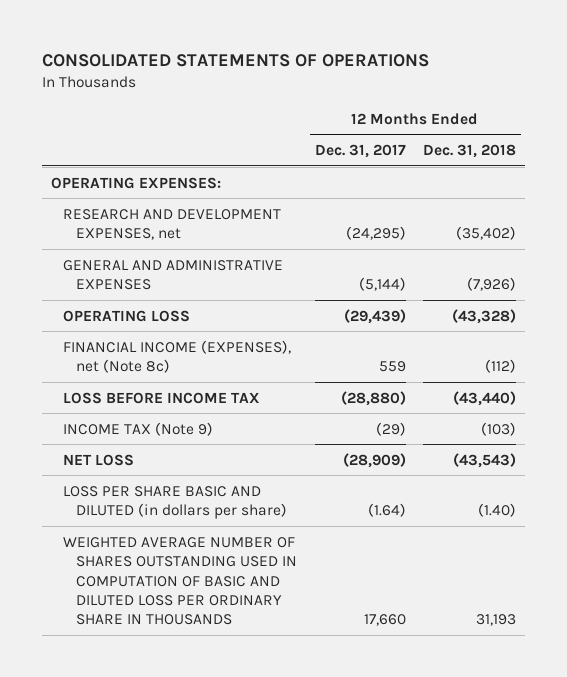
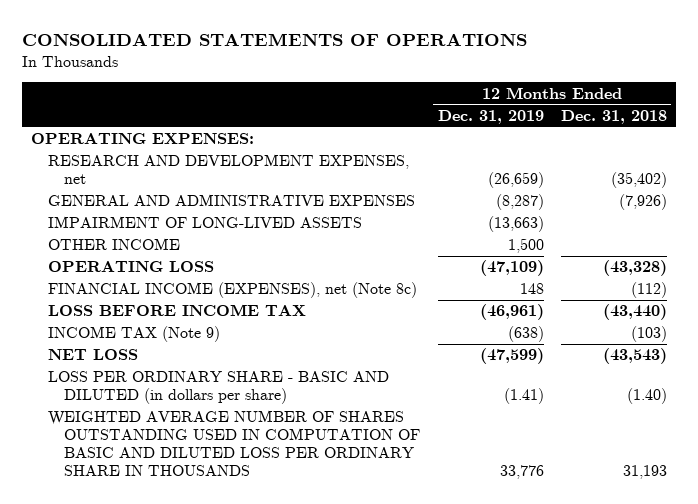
- | 12 Months Ended Dec. 31, 2017 | 12 Months Ended Dec. 31, 2018
+ | 12 Months Ended Dec. 31, 2019 | 12 Months Ended Dec. 31, 2018
+ IMPAIRMENT OF LONG-LIVED ASSETS | (13,663) |
+ OTHER INCOME | 1,500 |
- LOSS PER SHARE BASIC AND DILUTED (in dollars per share) | (1.64) | (1.40)
+ LOSS PER ORDINARY SHARE - BASIC AND DILUTED (in dollars per share) | (1.41) | (1.40)

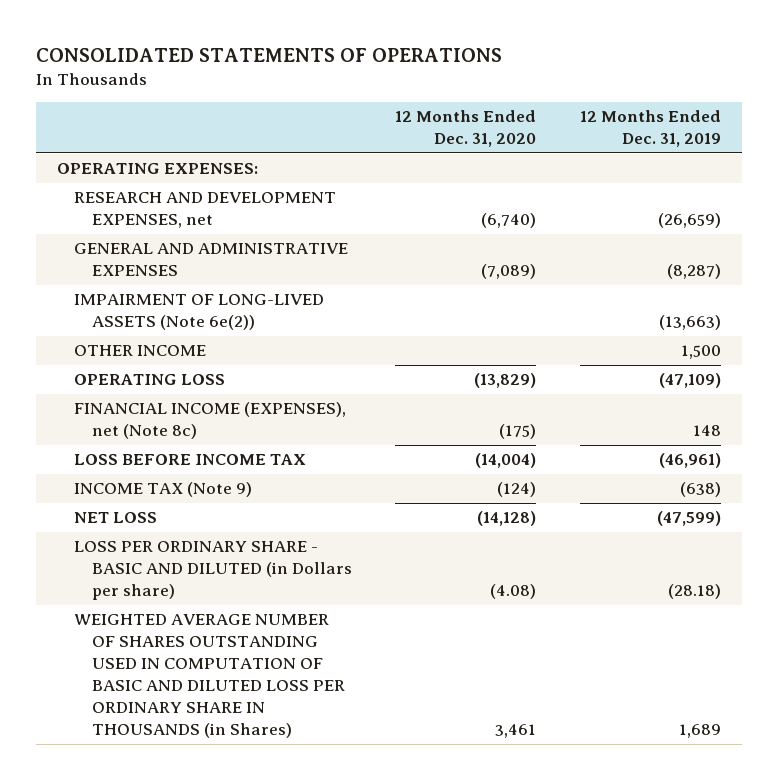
- | 12 Months Ended Dec. 31, 2019 | 12 Months Ended Dec. 31, 2018
+ | 12 Months Ended Dec. 31, 2020 | 12 Months Ended Dec. 31, 2019
- IMPAIRMENT OF LONG-LIVED ASSETS | (13,663) |
+ IMPAIRMENT OF LONG-LIVED ASSETS (Note 6e(2)) | | (13,663)
- LOSS PER ORDINARY SHARE - BASIC AND DILUTED (in dollars per share) | (1.41) | (1.40)
- WEIGHTED AVERAGE NUMBER OF SHARES OUTSTANDING USED IN COMPUTATION OF BASIC AND DILUTED LOSS PER ORDINARY SHARE IN THOUSANDS | 33,776 | 31,193
+ LOSS PER ORDINARY SHARE - BASIC AND DILUTED (in Dollars per share) | (4.08) | (28.18)
+ WEIGHTED AVERAGE NUMBER OF SHARES OUTSTANDING USED IN COMPUTATION OF BASIC AND DILUTED LOSS PER ORDINARY SHARE IN THOUSANDS (in Shares) | 3,461 | 1,689

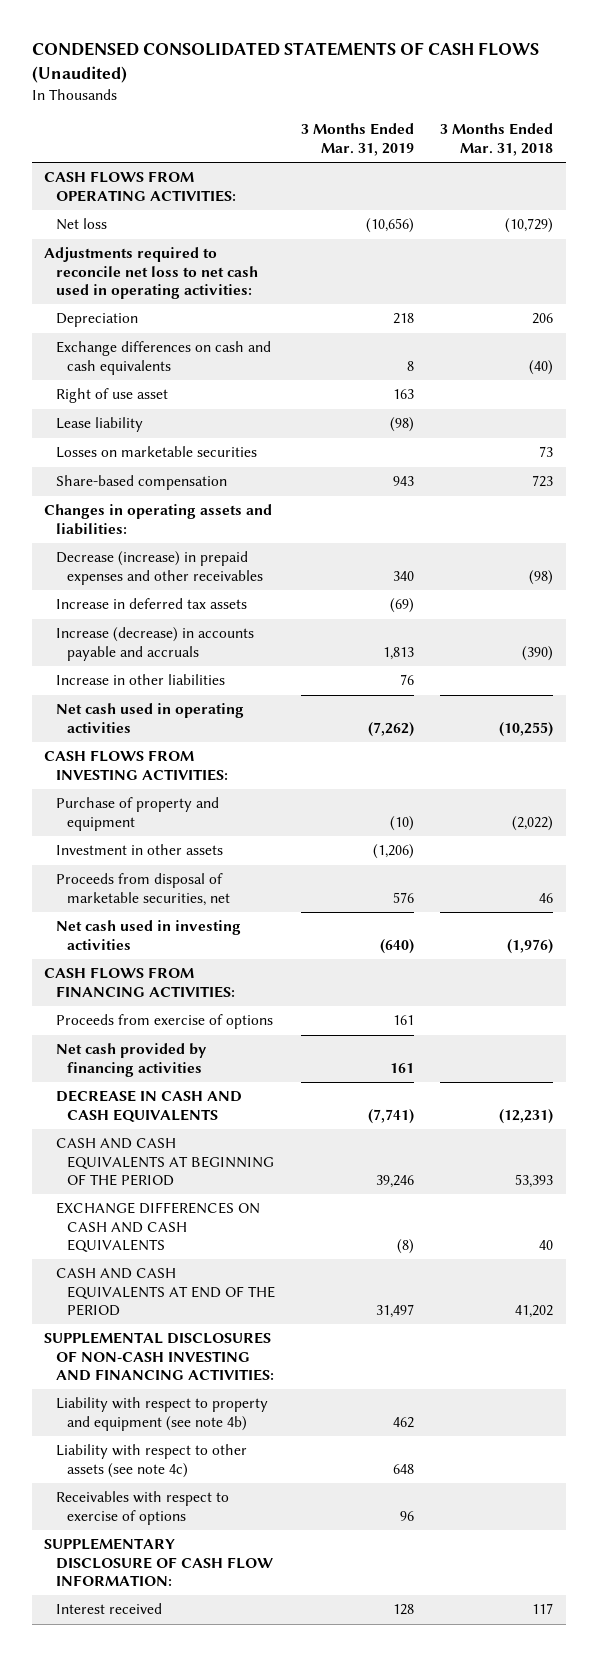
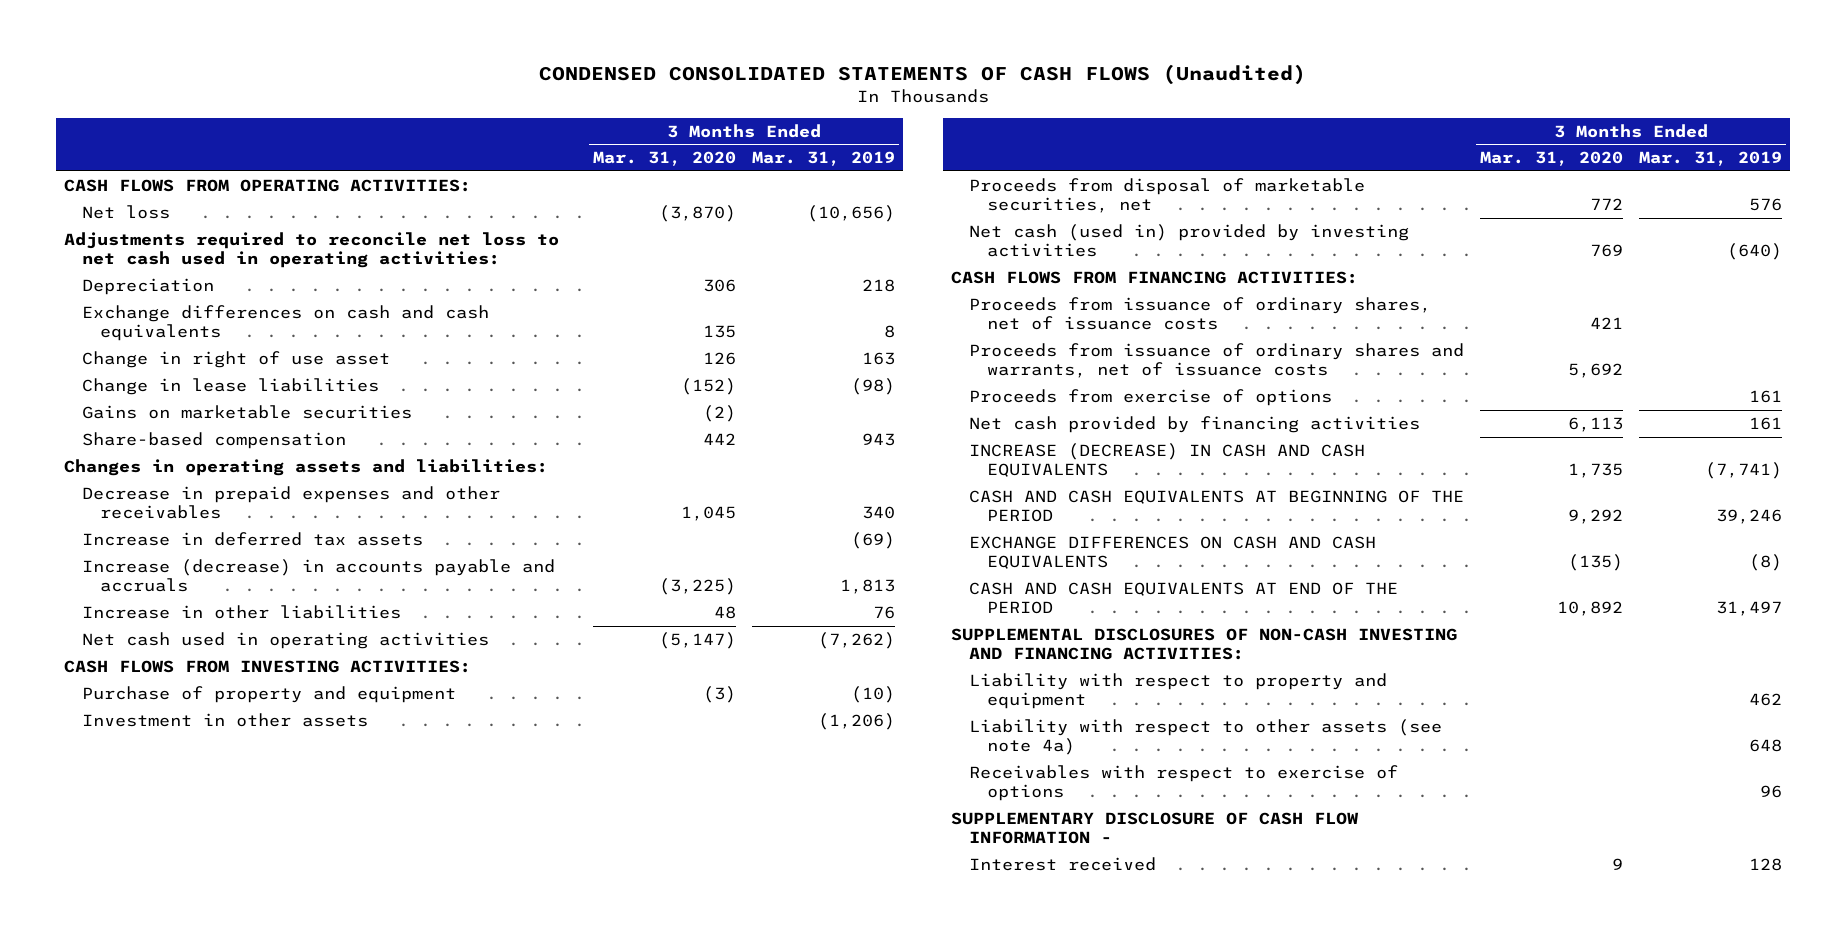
- | 3 Months Ended Mar. 31, 2019 | 3 Months Ended Mar. 31, 2018
+ | 3 Months Ended Mar. 31, 2020 | 3 Months Ended Mar. 31, 2019
- Right of use asset | 163 |
- Lease liability | (98) |
- Losses on marketable securities | | 73
+ Change in right of use asset | 126 | 163
+ Change in lease liabilities | (152) | (98)
+ Gains on marketable securities | (2) |
- Decrease (increase) in prepaid expenses and other receivables | 340 | (98)
+ Decrease in prepaid expenses and other receivables | 1,045 | 340
- Net cash used in investing activities | (640) | (1,976)
+ Net cash (used in) provided by investing activities | 769 | (640)
+ Proceeds from issuance of ordinary shares, net of issuance costs | 421 |
+ Proceeds from issuance of ordinary shares and warrants, net of issuance costs | 5,692 |
- DECREASE IN CASH AND CASH EQUIVALENTS | (7,741) | (12,231)
+ INCREASE (DECREASE) IN CASH AND CASH EQUIVALENTS | 1,735 | (7,741)
- Liability with respect to property and equipment (see note 4b) | 462 |
- Liability with respect to other assets (see note 4c) | 648 |
+ Liability with respect to property and equipment | | 462
+ Liability with respect to other assets (see note 4a) | | 648
- SUPPLEMENTARY DISCLOSURE OF CASH FLOW INFORMATION:
+ SUPPLEMENTARY DISCLOSURE OF CASH FLOW INFORMATION -

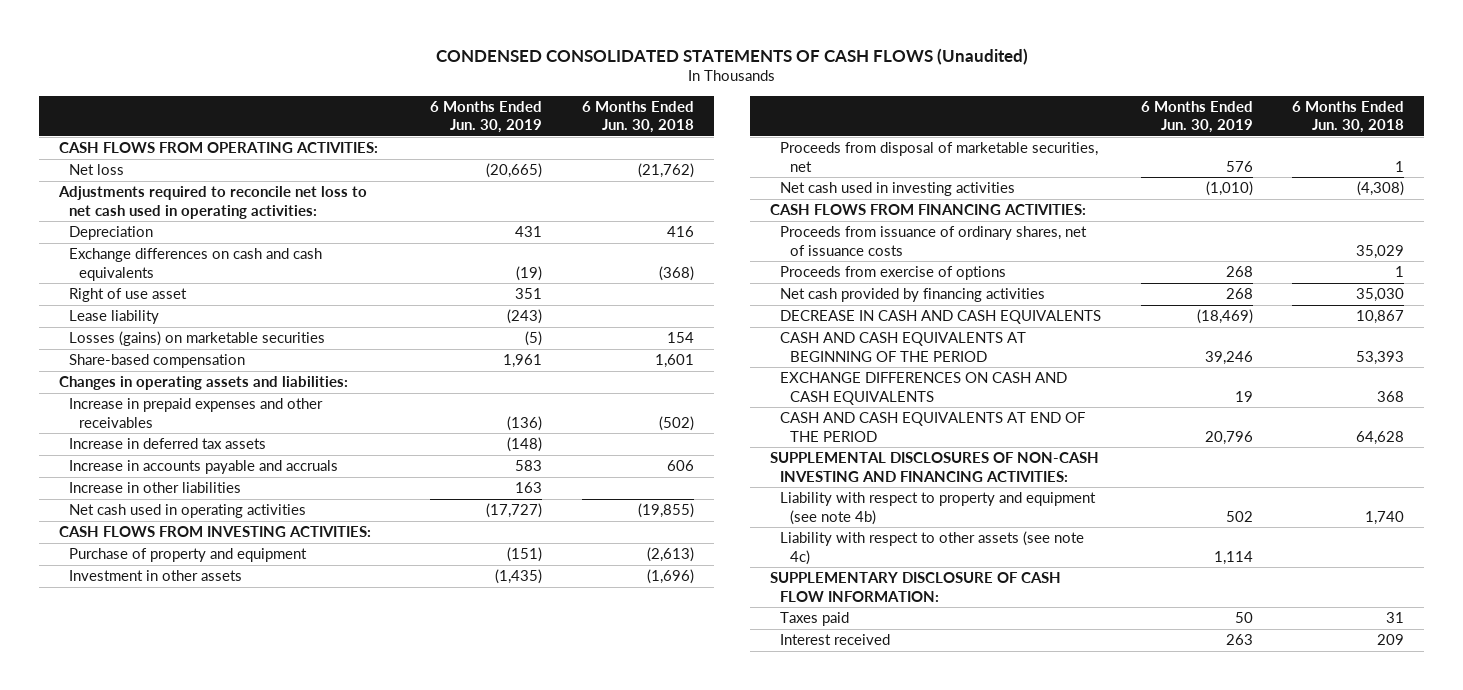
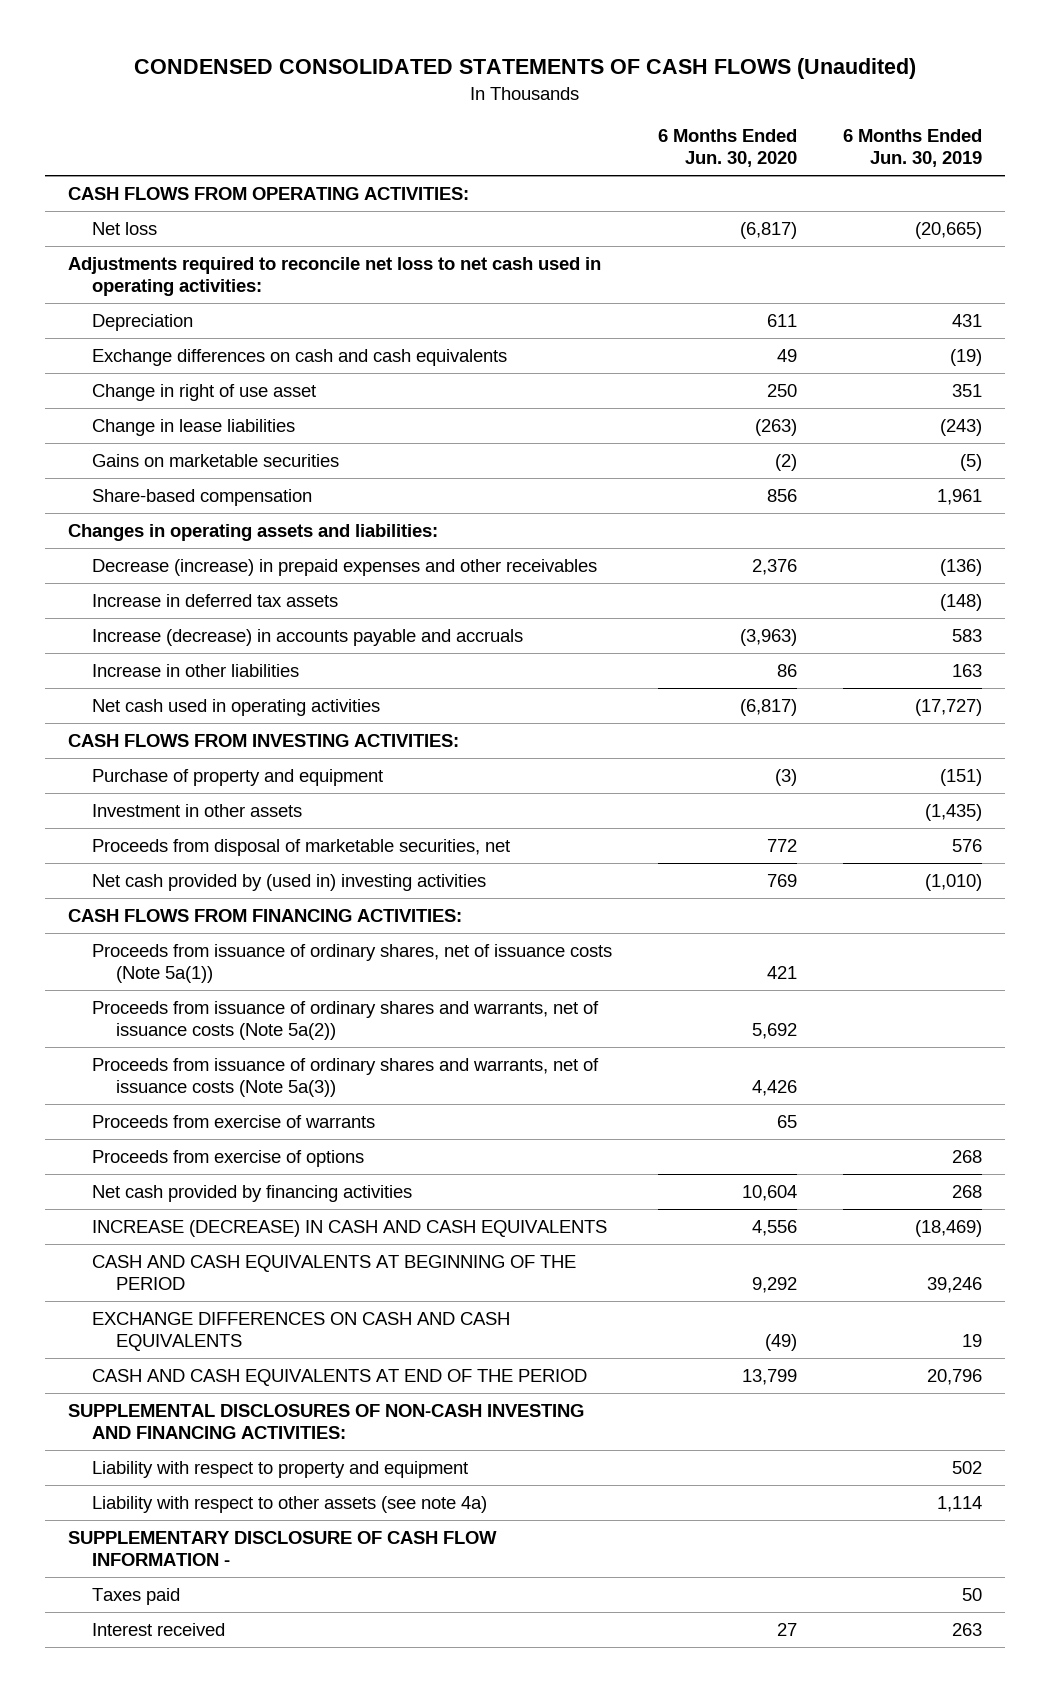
- | 6 Months Ended Jun. 30, 2019 | 6 Months Ended Jun. 30, 2018
+ | 6 Months Ended Jun. 30, 2020 | 6 Months Ended Jun. 30, 2019
- Right of use asset | 351 |
- Lease liability | (243) |
- Losses (gains) on marketable securities | (5) | 154
+ Change in right of use asset | 250 | 351
+ Change in lease liabilities | (263) | (243)
+ Gains on marketable securities | (2) | (5)
- Increase in prepaid expenses and other receivables | (136) | (502)
+ Decrease (increase) in prepaid expenses and other receivables | 2,376 | (136)
- Increase in accounts payable and accruals | 583 | 606
+ Increase (decrease) in accounts payable and accruals | (3,963) | 583
- Net cash used in investing activities | (1,010) | (4,308)
+ Net cash provided by (used in) investing activities | 769 | (1,010)
- Proceeds from issuance of ordinary shares, net of issuance costs | | 35,029
+ Proceeds from issuance of ordinary shares, net of issuance costs (Note 5a(1)) | 421 |
+ Proceeds from issuance of ordinary shares and warrants, net of issuance costs (Note 5a(2)) | 5,692 |
+ Proceeds from issuance of ordinary shares and warrants, net of issuance costs (Note 5a(3)) | 4,426 |
+ Proceeds from exercise of warrants | 65 |
- DECREASE IN CASH AND CASH EQUIVALENTS | (18,469) | 10,867
+ INCREASE (DECREASE) IN CASH AND CASH EQUIVALENTS | 4,556 | (18,469)
- Liability with respect to property and equipment (see note 4b) | 502 | 1,740
- Liability with respect to other assets (see note 4c) | 1,114 |
- SUPPLEMENTARY DISCLOSURE OF CASH FLOW INFORMATION:
+ Liability with respect to property and equipment | | 502
+ Liability with respect to other assets (see note 4a) | | 1,114
+ SUPPLEMENTARY DISCLOSURE OF CASH FLOW INFORMATION -

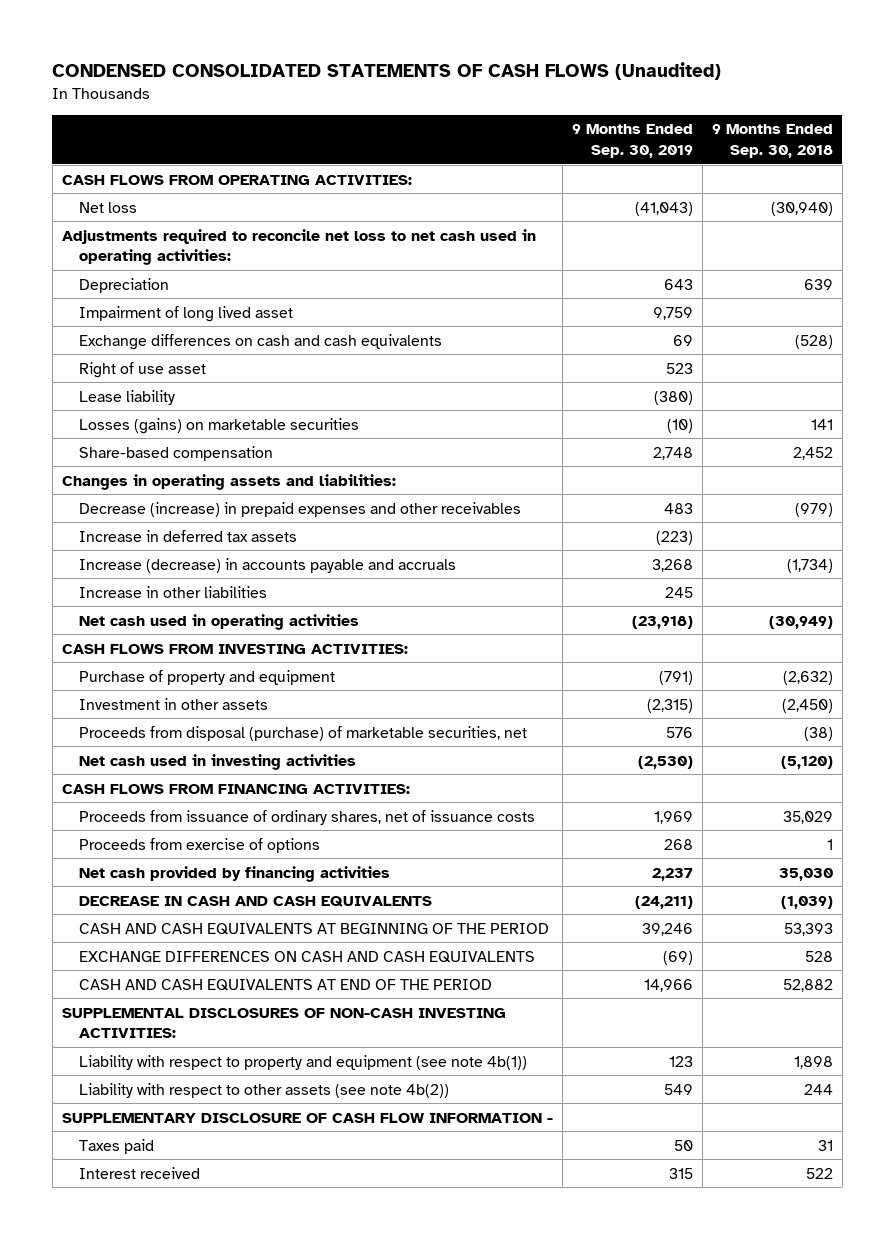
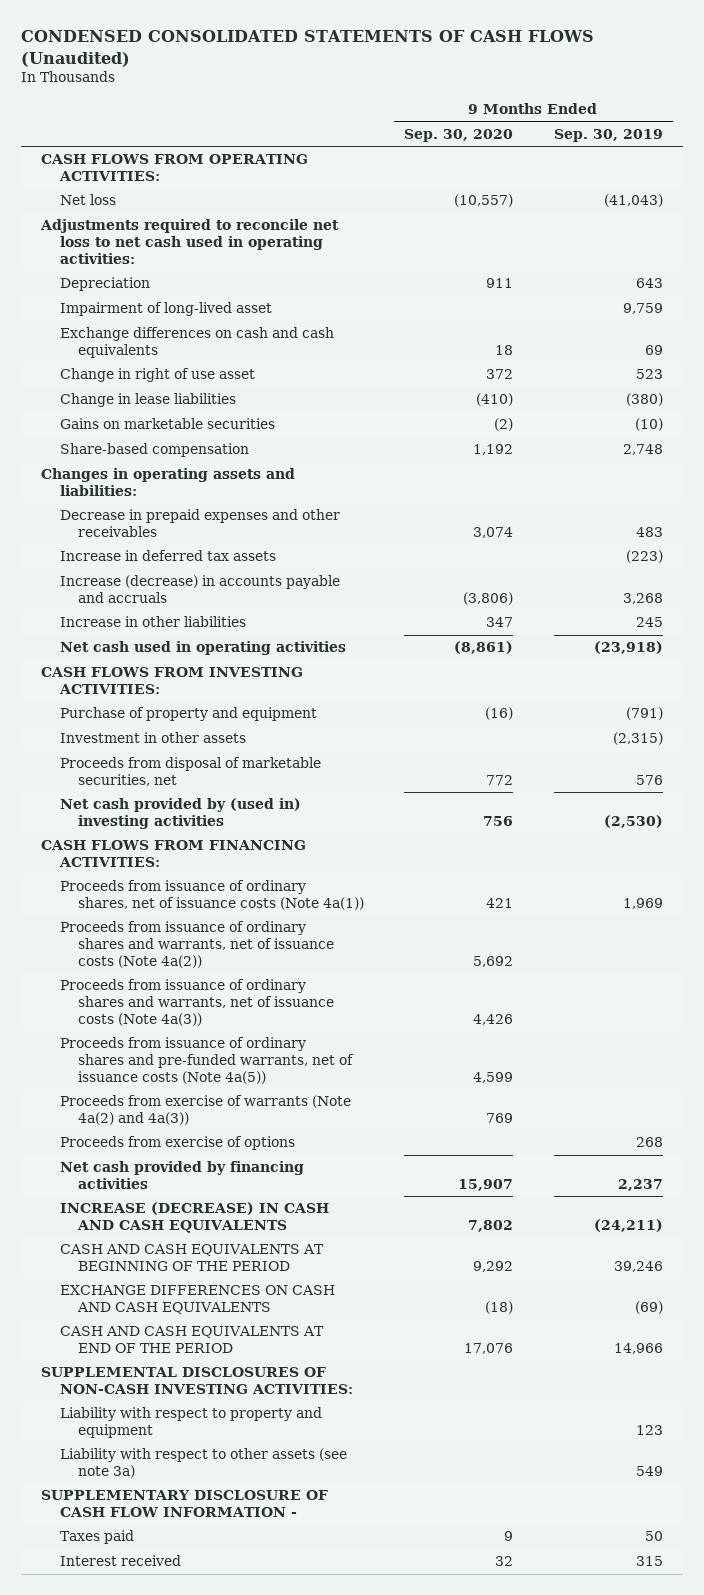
- | 9 Months Ended Sep. 30, 2019 | 9 Months Ended Sep. 30, 2018
+ | 9 Months Ended Sep. 30, 2020 | 9 Months Ended Sep. 30, 2019
- Impairment of long lived asset | 9,759 |
+ Impairment of long-lived asset | | 9,759
- Right of use asset | 523 |
- Lease liability | (380) |
- Losses (gains) on marketable securities | (10) | 141
+ Change in right of use asset | 372 | 523
+ Change in lease liabilities | (410) | (380)
+ Gains on marketable securities | (2) | (10)
- Decrease (increase) in prepaid expenses and other receivables | 483 | (979)
+ Decrease in prepaid expenses and other receivables | 3,074 | 483
- Proceeds from disposal (purchase) of marketable securities, net | 576 | (38)
- Net cash used in investing activities | (2,530) | (5,120)
+ Proceeds from disposal of marketable securities, net | 772 | 576
+ Net cash provided by (used in) investing activities | 756 | (2,530)
- Proceeds from issuance of ordinary shares, net of issuance costs | 1,969 | 35,029
+ Proceeds from issuance of ordinary shares, net of issuance costs (Note 4a(1)) | 421 | 1,969
+ Proceeds from issuance of ordinary shares and warrants, net of issuance costs (Note 4a(2)) | 5,692 |
+ Proceeds from issuance of ordinary shares and warrants, net of issuance costs (Note 4a(3)) | 4,426 |
+ Proceeds from issuance of ordinary shares and pre-funded warrants, net of issuance costs (Note 4a(5)) | 4,599 |
+ Proceeds from exercise of warrants (Note 4a(2) and 4a(3)) | 769 |
- DECREASE IN CASH AND CASH EQUIVALENTS | (24,211) | (1,039)
+ INCREASE (DECREASE) IN CASH AND CASH EQUIVALENTS | 7,802 | (24,211)
- Liability with respect to property and equipment (see note 4b(1)) | 123 | 1,898
- Liability with respect to other assets (see note 4b(2)) | 549 | 244
+ Liability with respect to property and equipment | | 123
+ Liability with respect to other assets (see note 3a) | | 549

